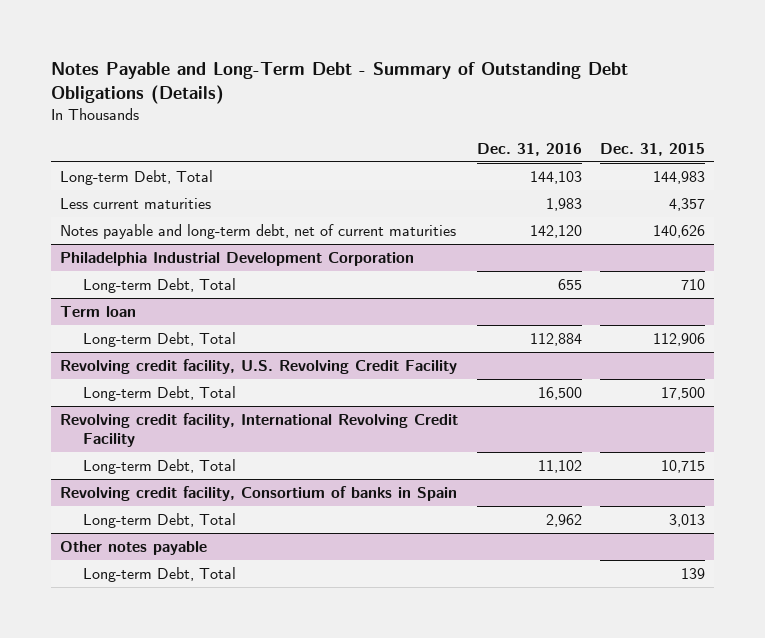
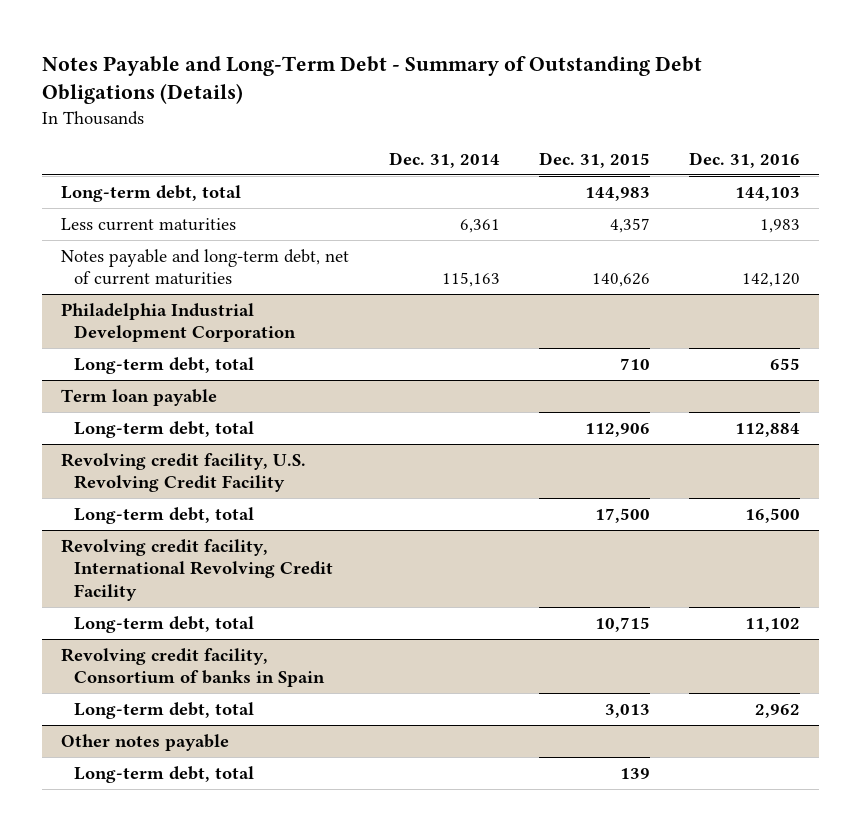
- | Dec. 31, 2016 | Dec. 31, 2015
+ | Dec. 31, 2014 | Dec. 31, 2015 | Dec. 31, 2016
- Long-term Debt, Total | 144,103 | 144,983
+ Long-term debt, total | | 144,983 | 144,103
@ Philadelphia Industrial Development Corporation
- Long-term Debt, Total | 655 | 710
- Term loan
- Long-term Debt, Total | 112,884 | 112,906
@ Philadelphia Industrial Development Corporation
+ Long-term debt, total | | 710 | 655
+ Term loan payable
+ Long-term debt, total | | 112,906 | 112,884
@ Revolving credit facility, U.S. Revolving Credit Facility
- Long-term Debt, Total | 16,500 | 17,500
+ Long-term debt, total | | 17,500 | 16,500
@ Revolving credit facility, International Revolving Credit Facility
- Long-term Debt, Total | 11,102 | 10,715
+ Long-term debt, total | | 10,715 | 11,102
@ Revolving credit facility, Consortium of banks in Spain
- Long-term Debt, Total | 2,962 | 3,013
+ Long-term debt, total | | 3,013 | 2,962
@ Other notes payable
- Long-term Debt, Total | | 139
+ Long-term debt, total | | 139 |

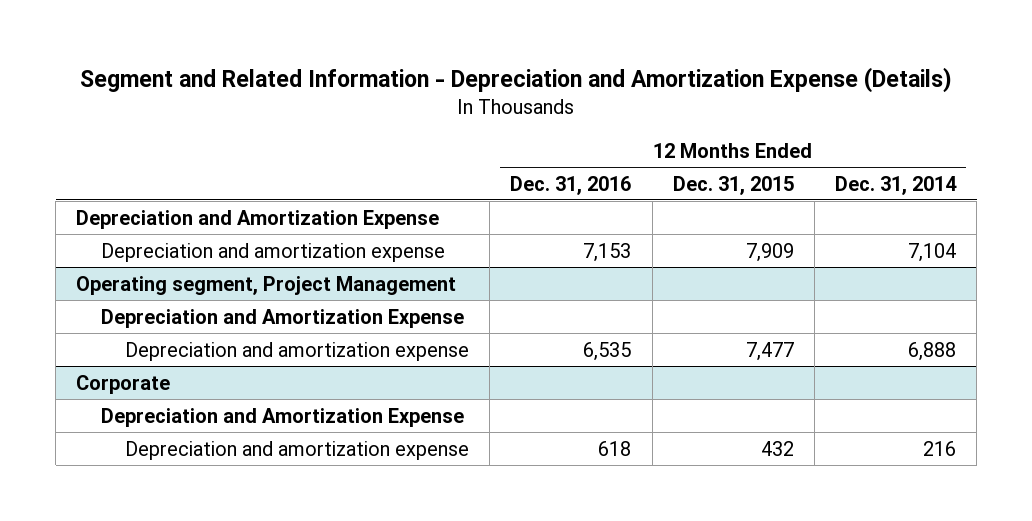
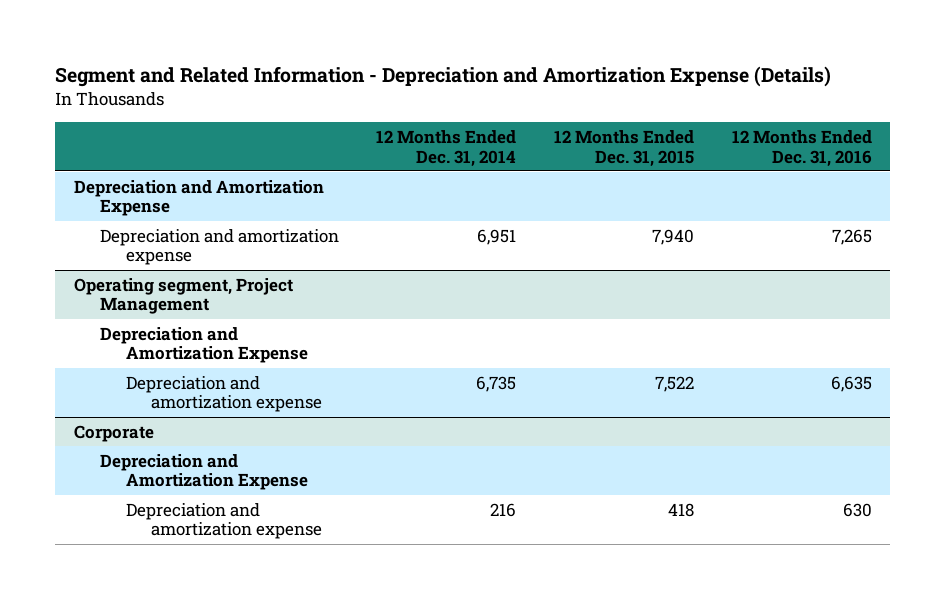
- | 12 Months Ended Dec. 31, 2016 | 12 Months Ended Dec. 31, 2015 | 12 Months Ended Dec. 31, 2014
+ | 12 Months Ended Dec. 31, 2014 | 12 Months Ended Dec. 31, 2015 | 12 Months Ended Dec. 31, 2016
- Depreciation and amortization expense | 7,153 | 7,909 | 7,104
+ Depreciation and amortization expense | 6,951 | 7,940 | 7,265
@ Operating segment, Project Management
- Depreciation and amortization expense | 6,535 | 7,477 | 6,888
+ Depreciation and amortization expense | 6,735 | 7,522 | 6,635
@ Corporate
- Depreciation and amortization expense | 618 | 432 | 216
+ Depreciation and amortization expense | 216 | 418 | 630

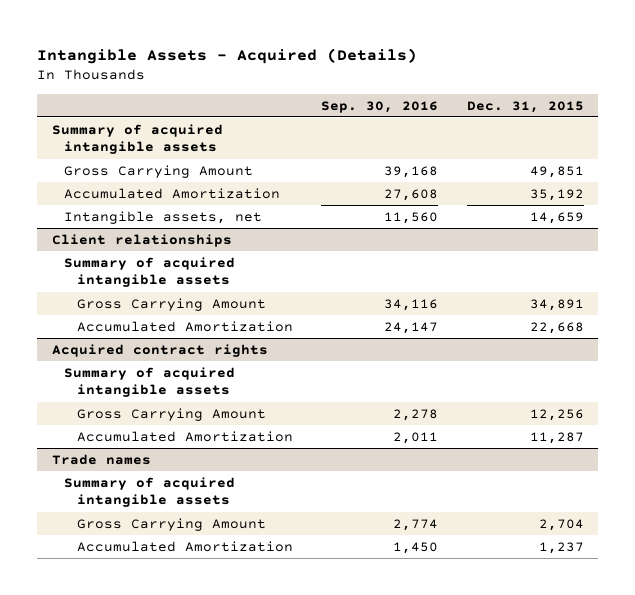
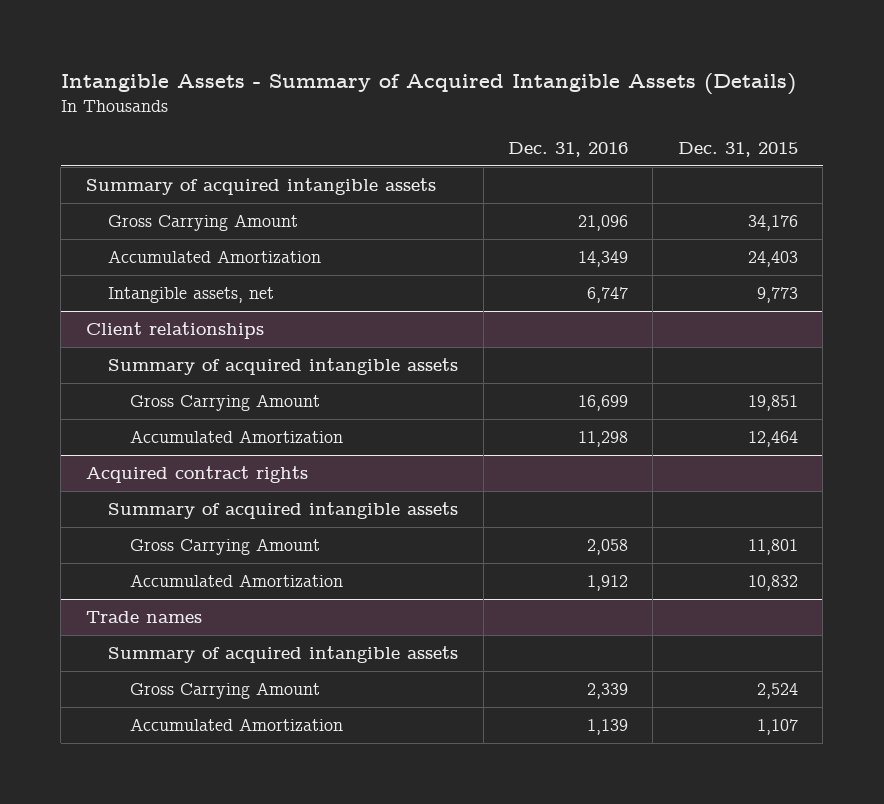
- Intangible Assets - Acquired (Details)
+ Intangible Assets - Summary of Acquired Intangible Assets (Details)
- | Sep. 30, 2016 | Dec. 31, 2015
+ | Dec. 31, 2016 | Dec. 31, 2015
- Gross Carrying Amount | 39,168 | 49,851
- Accumulated Amortization | 27,608 | 35,192
- Intangible assets, net | 11,560 | 14,659
+ Gross Carrying Amount | 21,096 | 34,176
+ Accumulated Amortization | 14,349 | 24,403
+ Intangible assets, net | 6,747 | 9,773
@ Client relationships
- Gross Carrying Amount | 34,116 | 34,891
- Accumulated Amortization | 24,147 | 22,668
+ Gross Carrying Amount | 16,699 | 19,851
+ Accumulated Amortization | 11,298 | 12,464
@ Acquired contract rights
- Gross Carrying Amount | 2,278 | 12,256
- Accumulated Amortization | 2,011 | 11,287
+ Gross Carrying Amount | 2,058 | 11,801
+ Accumulated Amortization | 1,912 | 10,832
@ Trade names
- Gross Carrying Amount | 2,774 | 2,704
- Accumulated Amortization | 1,450 | 1,237
+ Gross Carrying Amount | 2,339 | 2,524
+ Accumulated Amortization | 1,139 | 1,107

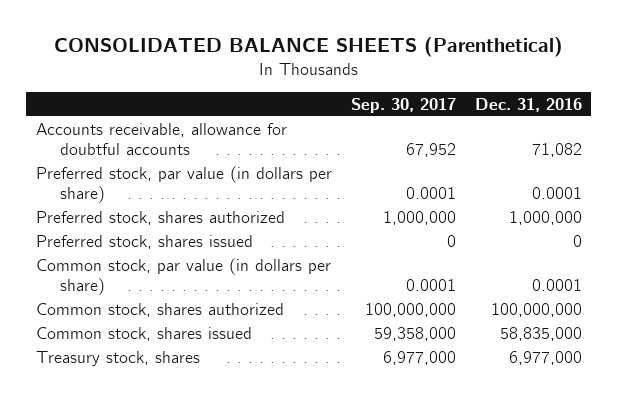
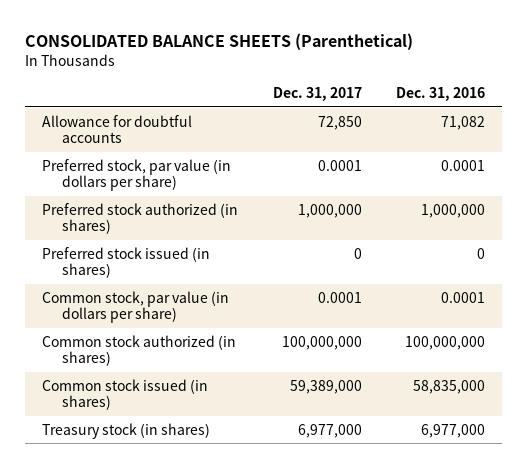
- | Sep. 30, 2017 | Dec. 31, 2016
+ | Dec. 31, 2017 | Dec. 31, 2016
- Accounts receivable, allowance for doubtful accounts | 67,952 | 71,082
+ Allowance for doubtful accounts | 72,850 | 71,082
- Preferred stock, shares authorized | 1,000,000 | 1,000,000
- Preferred stock, shares issued | 0 | 0
+ Preferred stock authorized (in shares) | 1,000,000 | 1,000,000
+ Preferred stock issued (in shares) | 0 | 0
- Common stock, shares authorized | 100,000,000 | 100,000,000
- Common stock, shares issued | 59,358,000 | 58,835,000
- Treasury stock, shares | 6,977,000 | 6,977,000
+ Common stock authorized (in shares) | 100,000,000 | 100,000,000
+ Common stock issued (in shares) | 59,389,000 | 58,835,000
+ Treasury stock (in shares) | 6,977,000 | 6,977,000

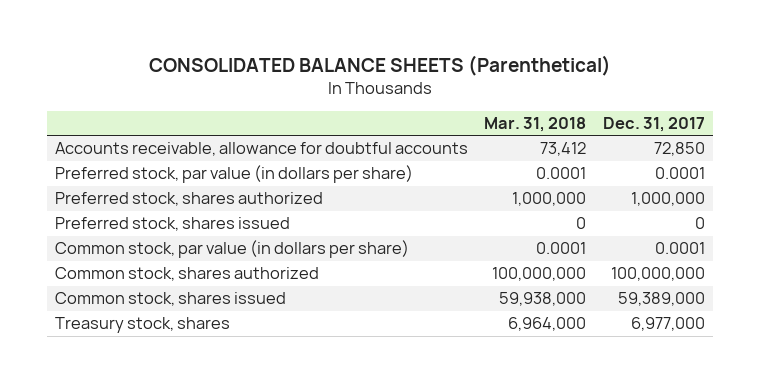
- | Dec. 31, 2017 | Dec. 31, 2016
+ | Mar. 31, 2018 | Dec. 31, 2017
- Allowance for doubtful accounts | 72,850 | 71,082
+ Accounts receivable, allowance for doubtful accounts | 73,412 | 72,850
- Preferred stock authorized (in shares) | 1,000,000 | 1,000,000
- Preferred stock issued (in shares) | 0 | 0
+ Preferred stock, shares authorized | 1,000,000 | 1,000,000
+ Preferred stock, shares issued | 0 | 0
- Common stock authorized (in shares) | 100,000,000 | 100,000,000
- Common stock issued (in shares) | 59,389,000 | 58,835,000
- Treasury stock (in shares) | 6,977,000 | 6,977,000
+ Common stock, shares authorized | 100,000,000 | 100,000,000
+ Common stock, shares issued | 59,938,000 | 59,389,000
+ Treasury stock, shares | 6,964,000 | 6,977,000

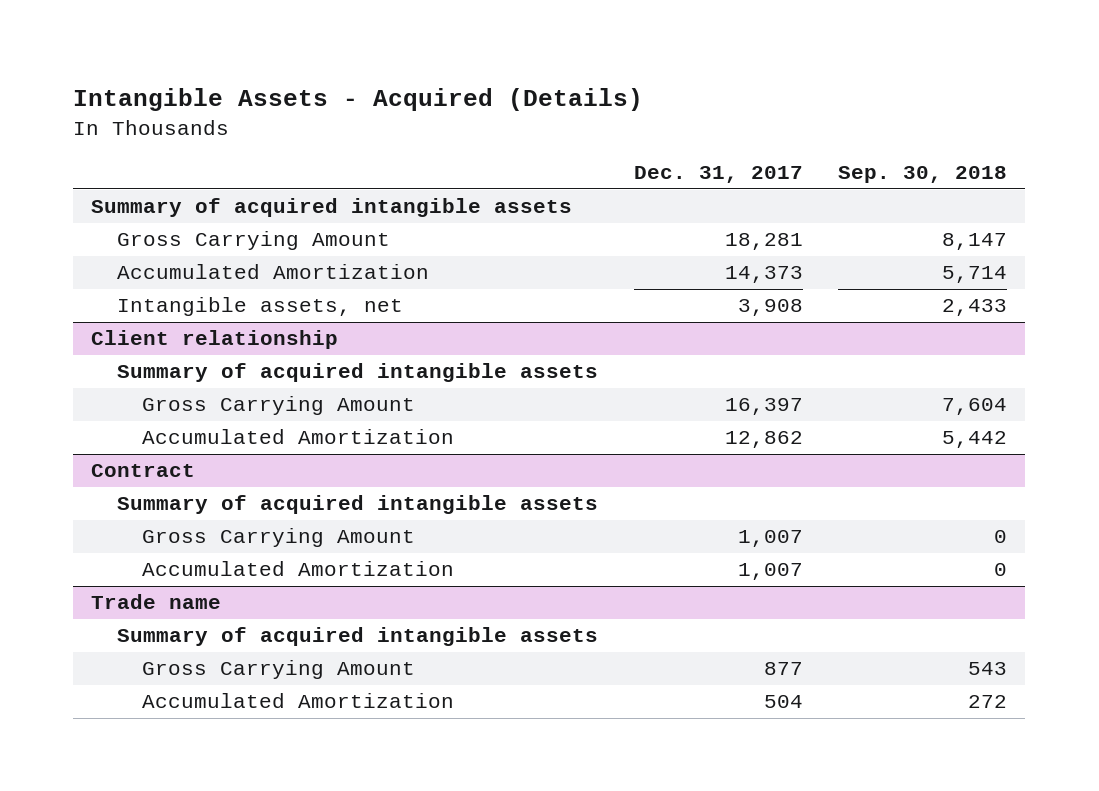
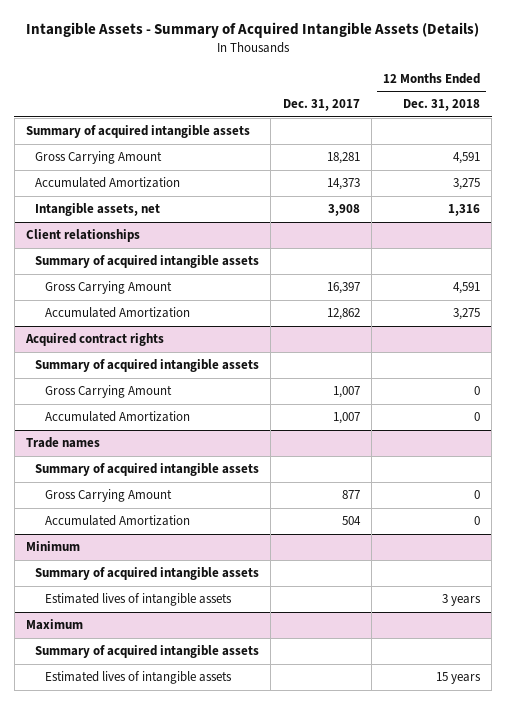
- Intangible Assets - Acquired (Details)
+ Intangible Assets - Summary of Acquired Intangible Assets (Details)
- | Dec. 31, 2017 | Sep. 30, 2018
+ | Dec. 31, 2017 | 12 Months Ended Dec. 31, 2018
- Client relationship
+ Client relationships
- Contract
+ Acquired contract rights
- Trade name
+ Trade names
+ Minimum
+ Summary of acquired intangible assets
+ Estimated lives of intangible assets | | 3 years
+ Maximum
+ Summary of acquired intangible assets
+ Estimated lives of intangible assets | | 15 years

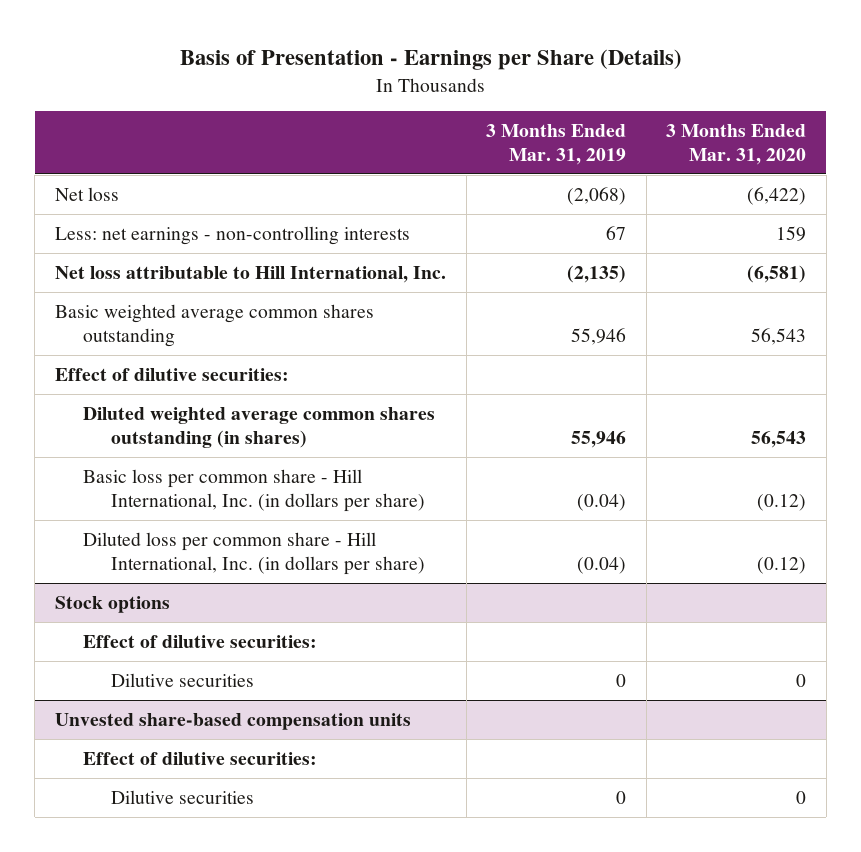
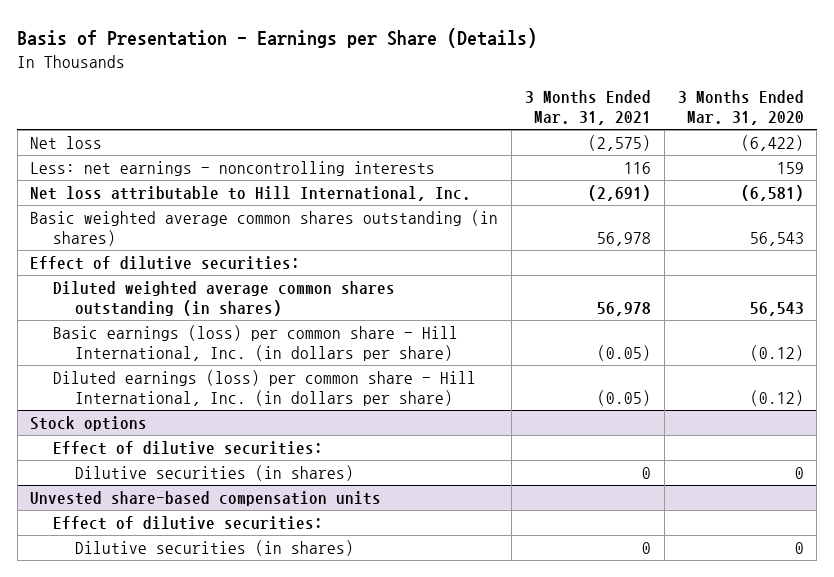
- | 3 Months Ended Mar. 31, 2019 | 3 Months Ended Mar. 31, 2020
+ | 3 Months Ended Mar. 31, 2021 | 3 Months Ended Mar. 31, 2020
- Less: net earnings - non-controlling interests | 67 | 159
+ Less: net earnings - noncontrolling interests | 116 | 159
- Basic weighted average common shares outstanding | 55,946 | 56,543
+ Basic weighted average common shares outstanding (in shares) | 56,978 | 56,543
- Basic loss per common share - Hill International, Inc. (in dollars per share) | (0.04) | (0.12)
- Diluted loss per common share - Hill International, Inc. (in dollars per share) | (0.04) | (0.12)
+ Basic earnings (loss) per common share - Hill International, Inc. (in dollars per share) | (0.05) | (0.12)
+ Diluted earnings (loss) per common share - Hill International, Inc. (in dollars per share) | (0.05) | (0.12)
@ Stock options
- Dilutive securities | 0 | 0
+ Dilutive securities (in shares) | 0 | 0
@ Unvested share-based compensation units
- Dilutive securities | 0 | 0
+ Dilutive securities (in shares) | 0 | 0

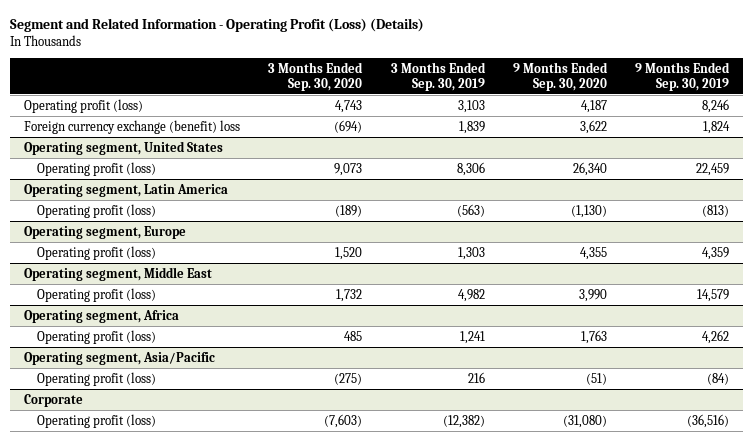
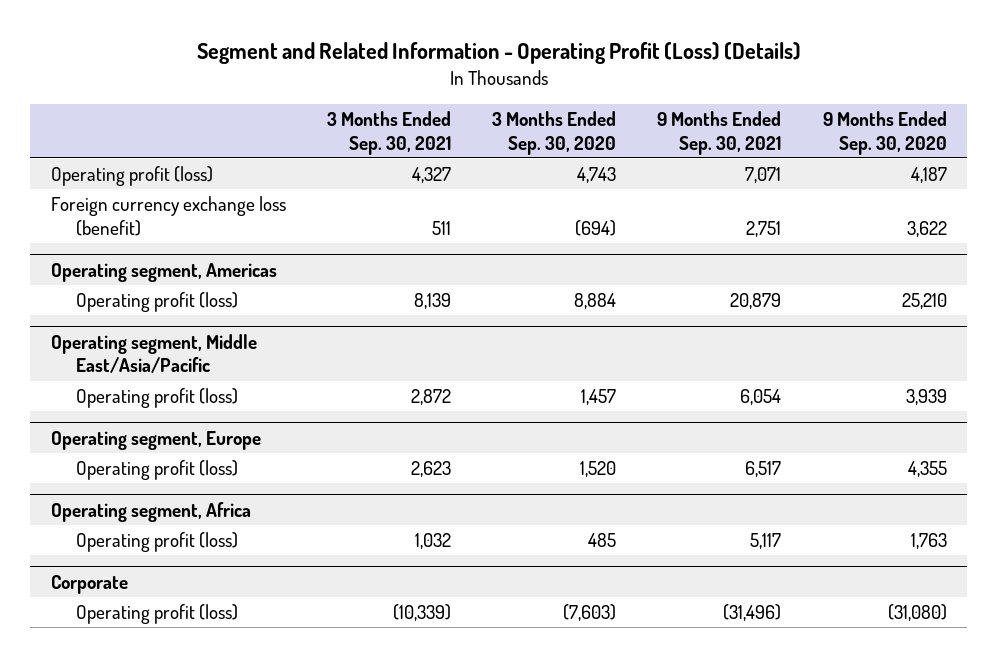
- | 3 Months Ended Sep. 30, 2020 | 3 Months Ended Sep. 30, 2019 | 9 Months Ended Sep. 30, 2020 | 9 Months Ended Sep. 30, 2019
+ | 3 Months Ended Sep. 30, 2021 | 3 Months Ended Sep. 30, 2020 | 9 Months Ended Sep. 30, 2021 | 9 Months Ended Sep. 30, 2020
- Foreign currency exchange (benefit) loss | (694) | 1,839 | 3,622 | 1,824
- Operating segment, United States
- Operating profit (loss) | 9,073 | 8,306 | 26,340 | 22,459
- Operating segment, Latin America
- Operating profit (loss) | (189) | (563) | (1,130) | (813)
+ Foreign currency exchange loss (benefit) | 511 | (694) | 2,751 | 3,622
+ Operating segment, Americas
+ Operating profit (loss) | 8,139 | 8,884 | 20,879 | 25,210
+ Operating segment, Middle East/Asia/Pacific
+ Operating profit (loss) | 2,872 | 1,457 | 6,054 | 3,939
- Operating segment, Middle East
- Operating profit (loss) | 1,732 | 4,982 | 3,990 | 14,579
- Operating segment, Asia/Pacific
- Operating profit (loss) | (275) | 216 | (51) | (84)

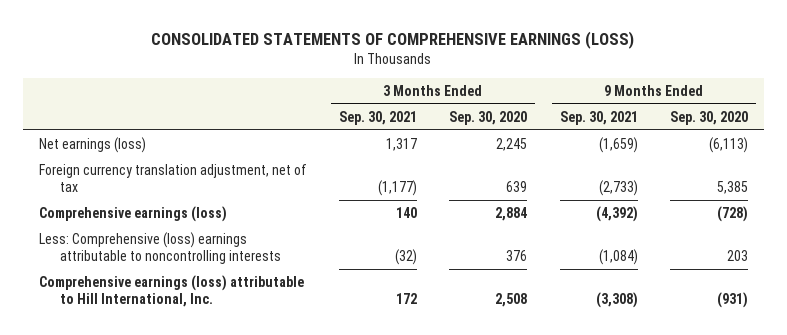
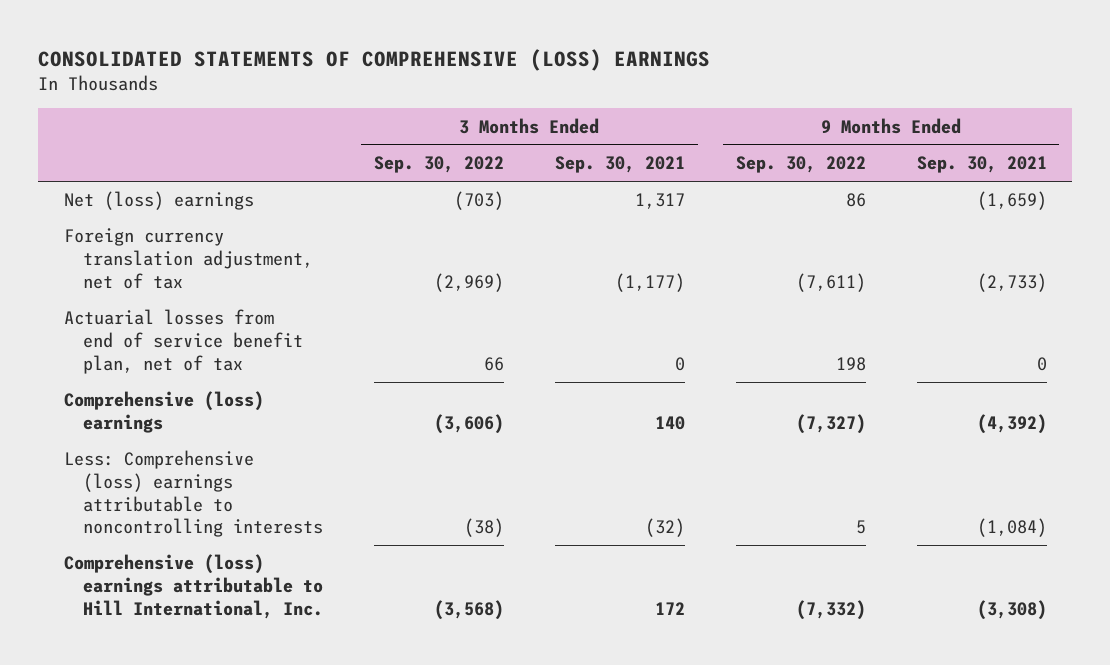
- CONSOLIDATED STATEMENTS OF COMPREHENSIVE EARNINGS (LOSS)
+ CONSOLIDATED STATEMENTS OF COMPREHENSIVE (LOSS) EARNINGS
- | 3 Months Ended Sep. 30, 2021 | 3 Months Ended Sep. 30, 2020 | 9 Months Ended Sep. 30, 2021 | 9 Months Ended Sep. 30, 2020
+ | 3 Months Ended Sep. 30, 2022 | 3 Months Ended Sep. 30, 2021 | 9 Months Ended Sep. 30, 2022 | 9 Months Ended Sep. 30, 2021
- Net earnings (loss) | 1,317 | 2,245 | (1,659) | (6,113)
+ Net (loss) earnings | (703) | 1,317 | 86 | (1,659)
- Comprehensive earnings (loss) | 140 | 2,884 | (4,392) | (728)
+ Actuarial losses from end of service benefit plan, net of tax | 66 | 0 | 198 | 0
+ Comprehensive (loss) earnings | (3,606) | 140 | (7,327) | (4,392)
- Comprehensive earnings (loss) attributable to Hill International, Inc. | 172 | 2,508 | (3,308) | (931)
+ Comprehensive (loss) earnings attributable to Hill International, Inc. | (3,568) | 172 | (7,332) | (3,308)

